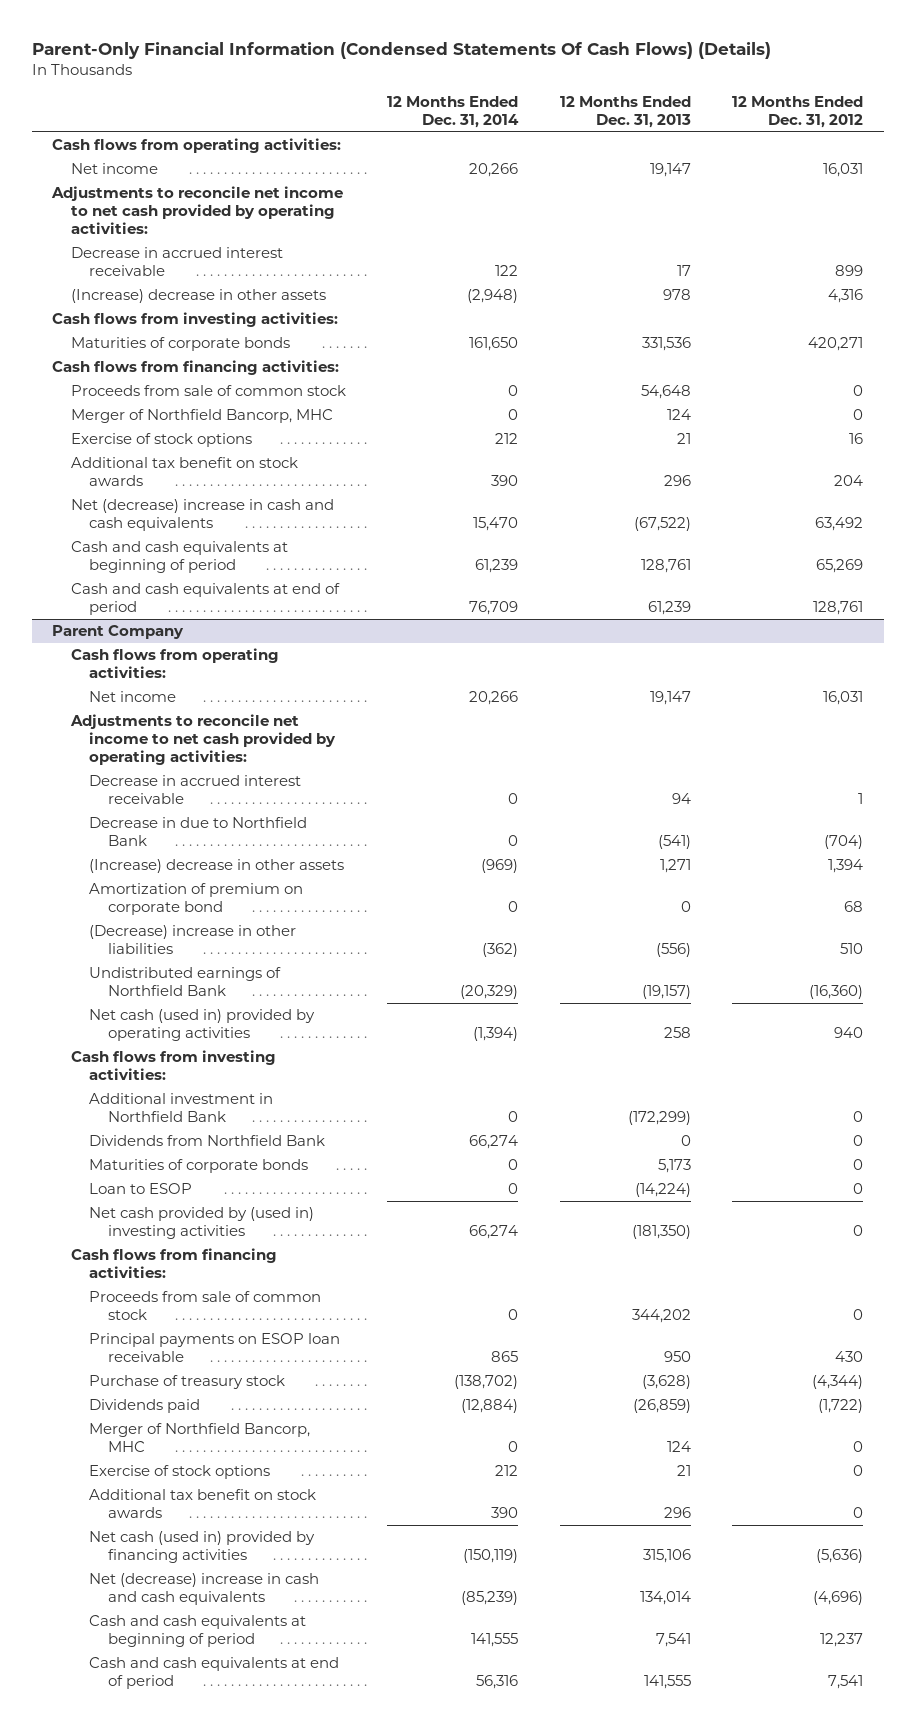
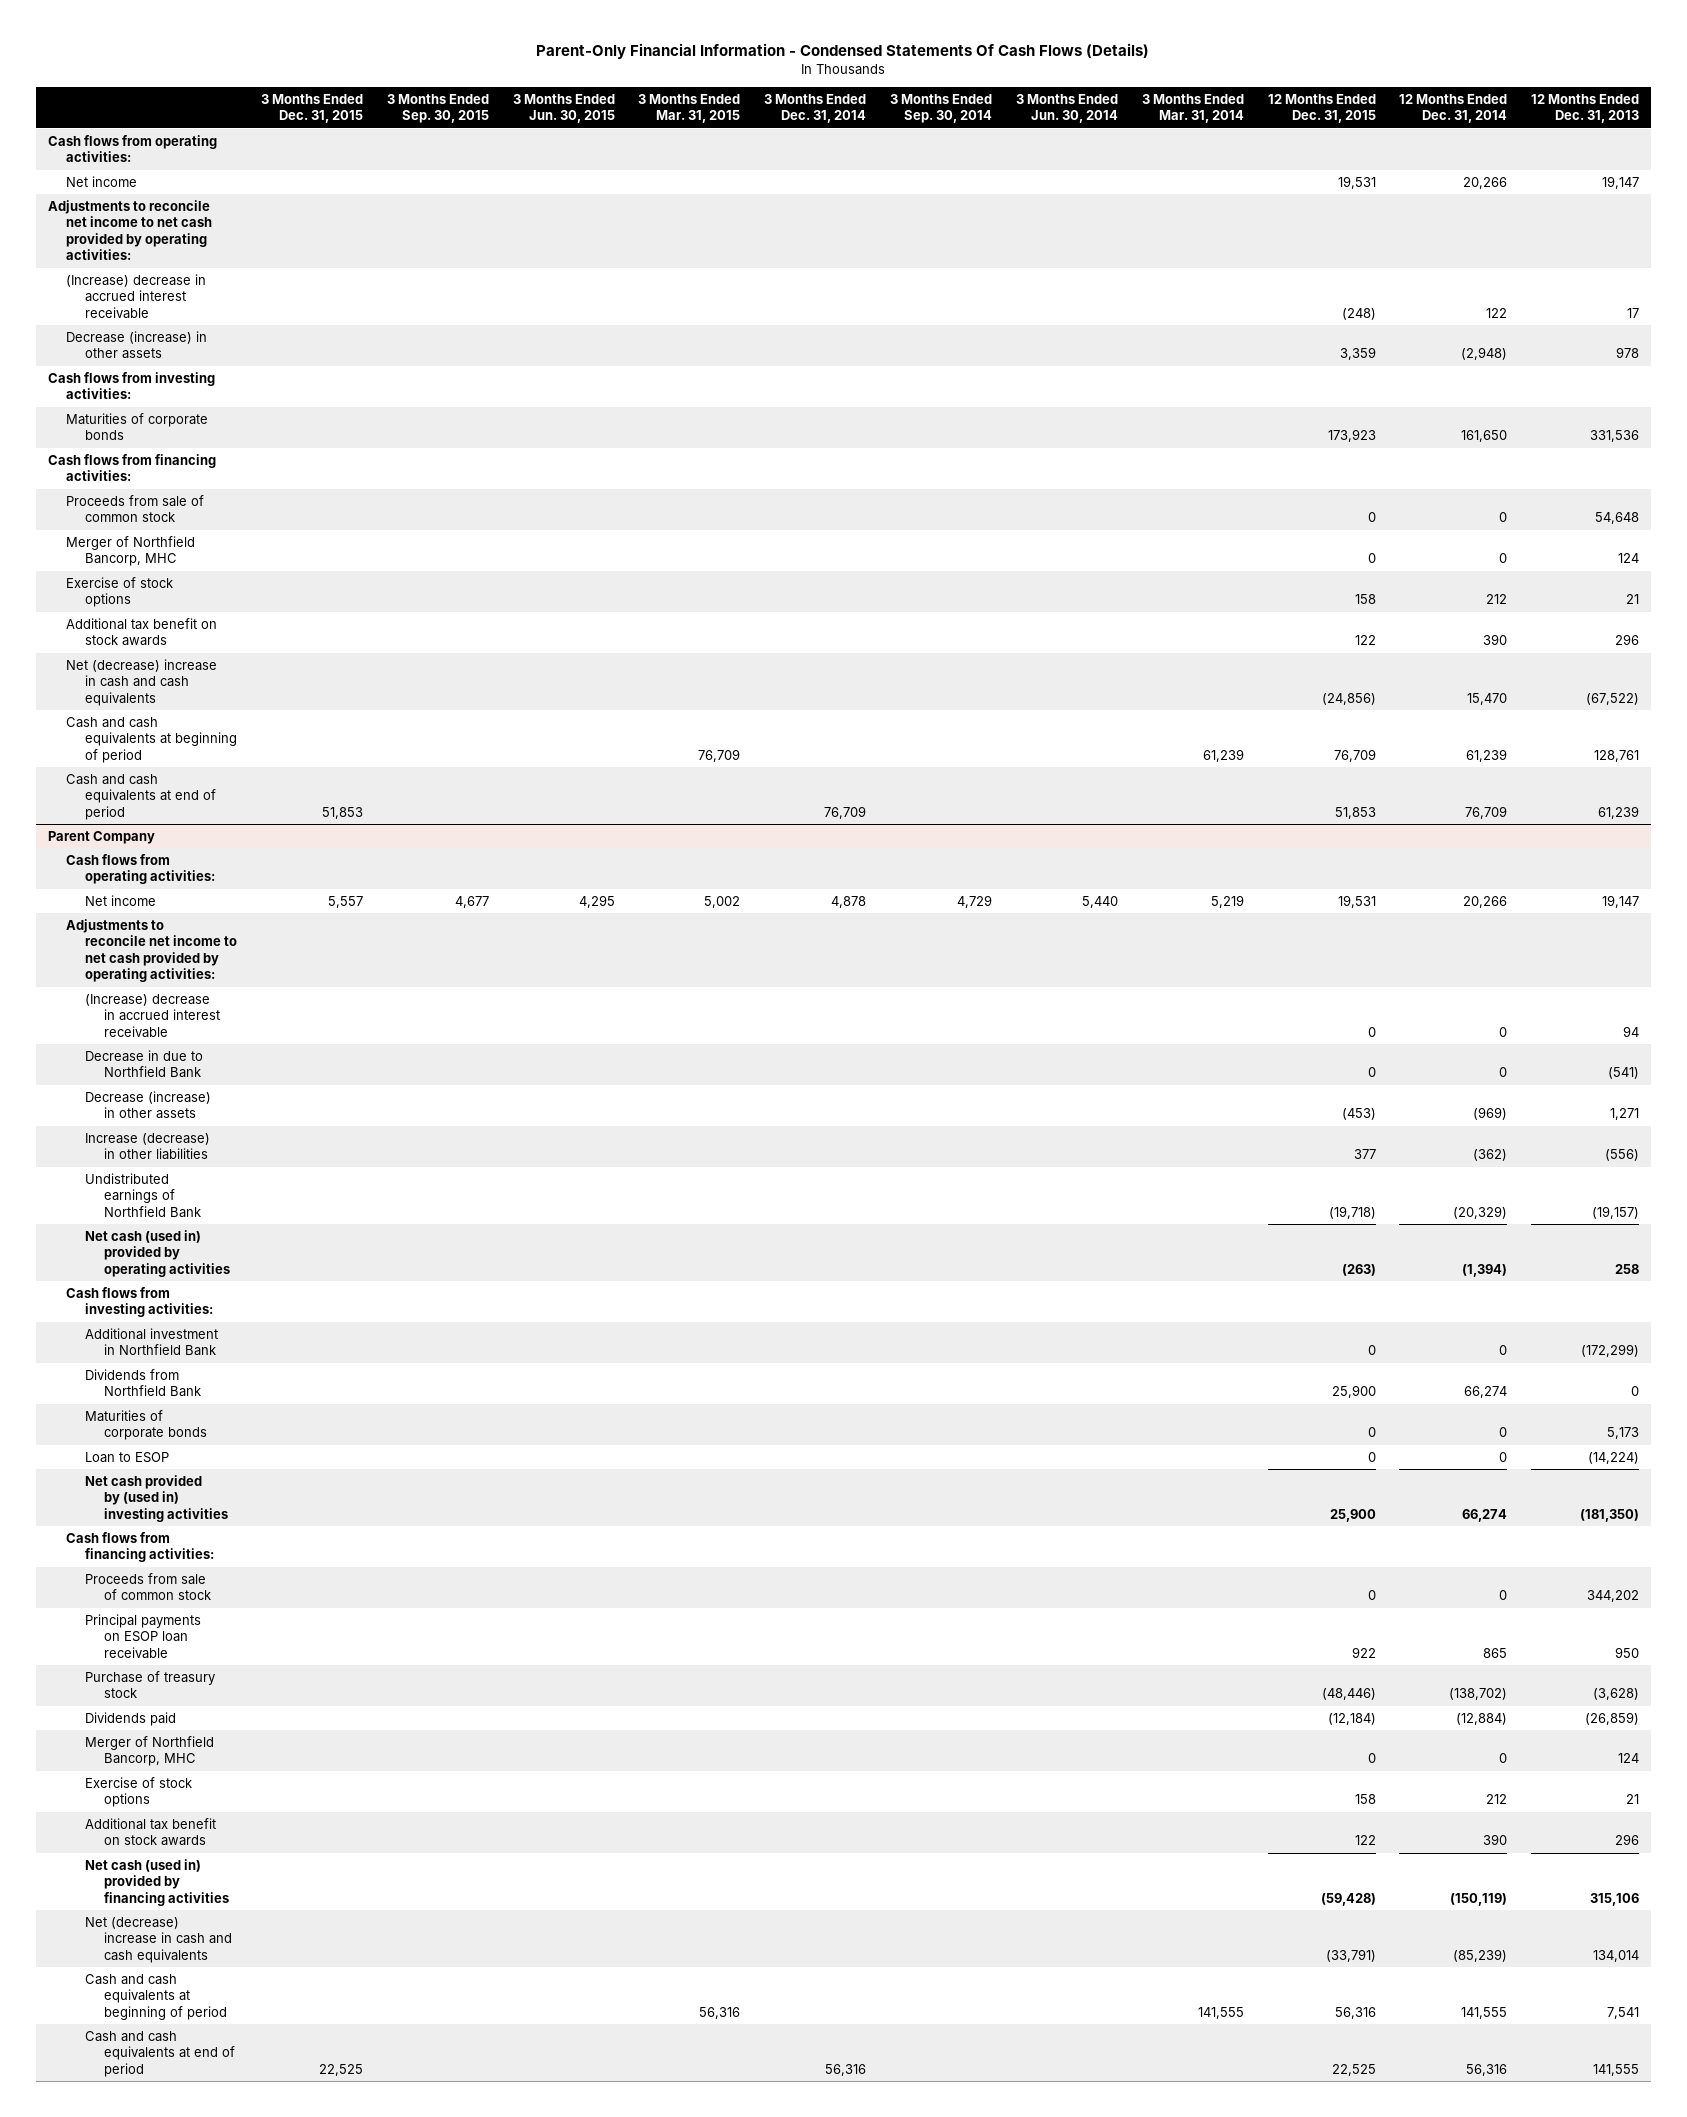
- Parent-Only Financial Information (Condensed Statements Of Cash Flows) (Details)
+ Parent-Only Financial Information - Condensed Statements Of Cash Flows (Details)
- | 12 Months Ended Dec. 31, 2014 | 12 Months Ended Dec. 31, 2013 | 12 Months Ended Dec. 31, 2012
+ | 3 Months Ended Dec. 31, 2015 | 3 Months Ended Sep. 30, 2015 | 3 Months Ended Jun. 30, 2015 | 3 Months Ended Mar. 31, 2015 | 3 Months Ended Dec. 31, 2014 | 3 Months Ended Sep. 30, 2014 | 3 Months Ended Jun. 30, 2014 | 3 Months Ended Mar. 31, 2014 | 12 Months Ended Dec. 31, 2015 | 12 Months Ended Dec. 31, 2014 | 12 Months Ended Dec. 31, 2013
- Decrease in accrued interest receivable | 122 | 17 | 899
- (Increase) decrease in other assets | (2,948) | 978 | 4,316
+ (Increase) decrease in accrued interest receivable | | | | | | | | | (248) | 122 | 17
+ Decrease (increase) in other assets | | | | | | | | | 3,359 | (2,948) | 978
@ Parent Company
- Decrease in accrued interest receivable | 0 | 94 | 1
+ (Increase) decrease in accrued interest receivable | | | | | | | | | 0 | 0 | 94
- (Increase) decrease in other assets | (969) | 1,271 | 1,394
- Amortization of premium on corporate bond | 0 | 0 | 68
- (Decrease) increase in other liabilities | (362) | (556) | 510
+ Decrease (increase) in other assets | | | | | | | | | (453) | (969) | 1,271
+ Increase (decrease) in other liabilities | | | | | | | | | 377 | (362) | (556)

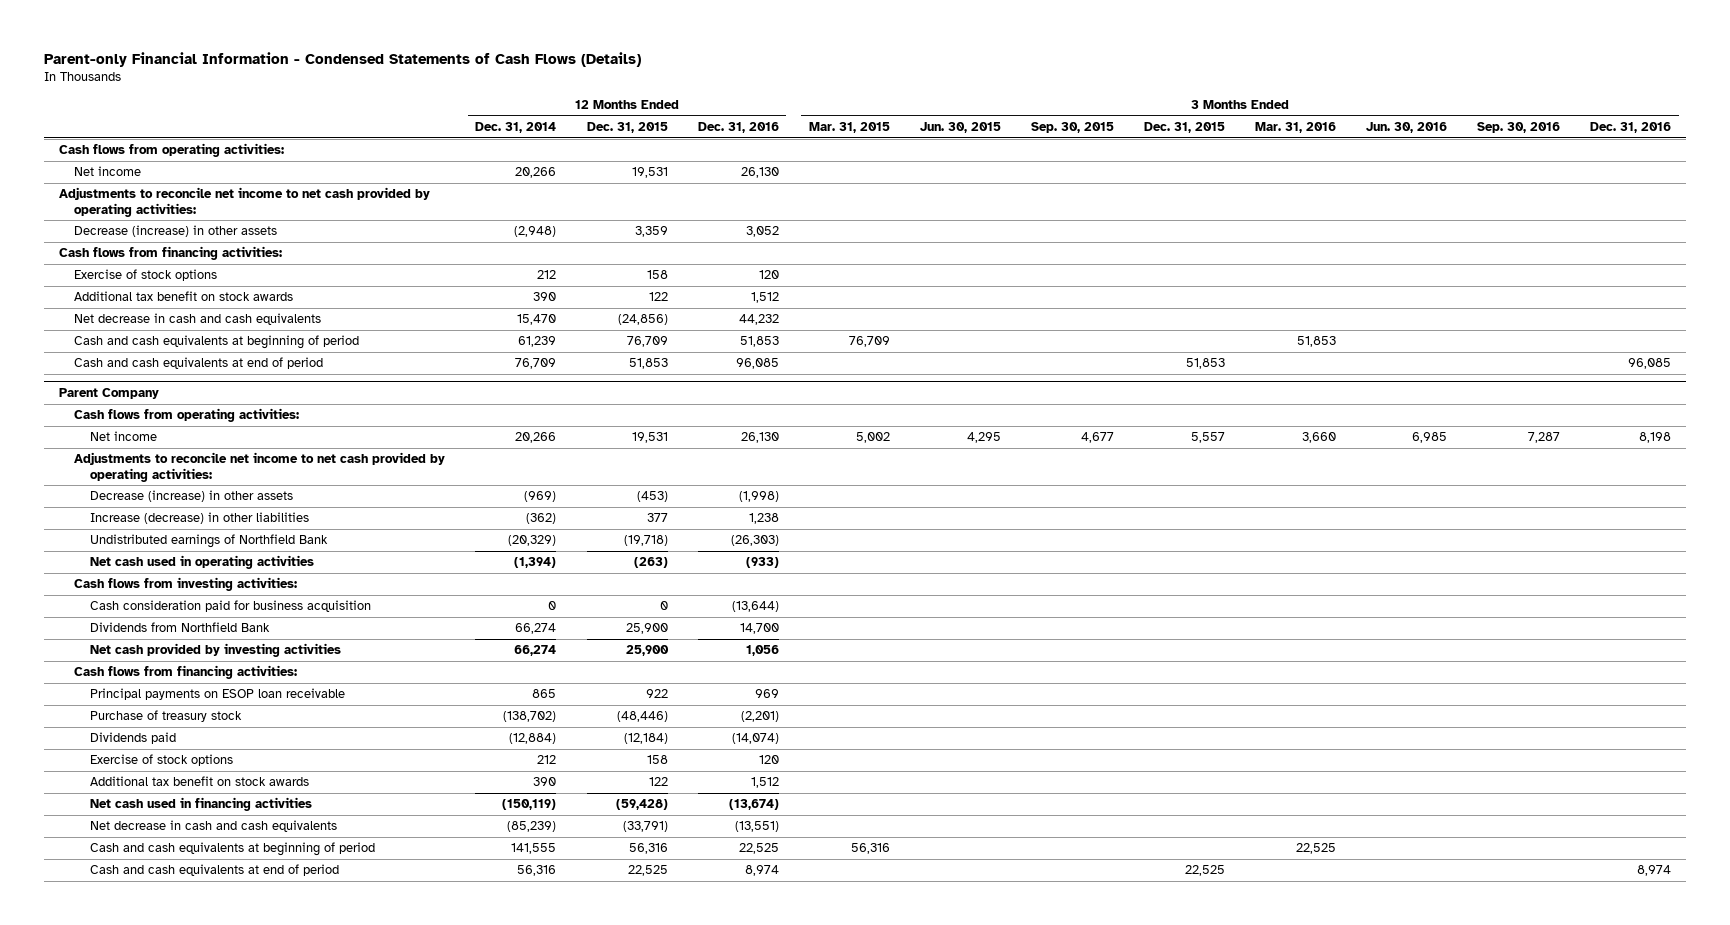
- Parent-Only Financial Information - Condensed Statements Of Cash Flows (Details)
+ Parent-only Financial Information - Condensed Statements of Cash Flows (Details)
- | 3 Months Ended Dec. 31, 2015 | 3 Months Ended Sep. 30, 2015 | 3 Months Ended Jun. 30, 2015 | 3 Months Ended Mar. 31, 2015 | 3 Months Ended Dec. 31, 2014 | 3 Months Ended Sep. 30, 2014 | 3 Months Ended Jun. 30, 2014 | 3 Months Ended Mar. 31, 2014 | 12 Months Ended Dec. 31, 2015 | 12 Months Ended Dec. 31, 2014 | 12 Months Ended Dec. 31, 2013
+ | 12 Months Ended Dec. 31, 2014 | 12 Months Ended Dec. 31, 2015 | 12 Months Ended Dec. 31, 2016 | 3 Months Ended Mar. 31, 2015 | 3 Months Ended Jun. 30, 2015 | 3 Months Ended Sep. 30, 2015 | 3 Months Ended Dec. 31, 2015 | 3 Months Ended Mar. 31, 2016 | 3 Months Ended Jun. 30, 2016 | 3 Months Ended Sep. 30, 2016 | 3 Months Ended Dec. 31, 2016
- (Increase) decrease in accrued interest receivable | | | | | | | | | (248) | 122 | 17
- Cash flows from investing activities:
- Maturities of corporate bonds | | | | | | | | | 173,923 | 161,650 | 331,536
- Proceeds from sale of common stock | | | | | | | | | 0 | 0 | 54,648
- Merger of Northfield Bancorp, MHC | | | | | | | | | 0 | 0 | 124
- Net (decrease) increase in cash and cash equivalents | | | | | | | | | (24,856) | 15,470 | (67,522)
+ Net decrease in cash and cash equivalents | 15,470 | (24,856) | 44,232 | | | | | | | |
@ Parent Company
- (Increase) decrease in accrued interest receivable | | | | | | | | | 0 | 0 | 94
- Decrease in due to Northfield Bank | | | | | | | | | 0 | 0 | (541)
- Net cash (used in) provided by operating activities | | | | | | | | | (263) | (1,394) | 258
+ Net cash used in operating activities | (1,394) | (263) | (933) | | | | | | | |
- Additional investment in Northfield Bank | | | | | | | | | 0 | 0 | (172,299)
+ Cash consideration paid for business acquisition | 0 | 0 | (13,644) | | | | | | | |
- Maturities of corporate bonds | | | | | | | | | 0 | 0 | 5,173
- Loan to ESOP | | | | | | | | | 0 | 0 | (14,224)
- Net cash provided by (used in) investing activities | | | | | | | | | 25,900 | 66,274 | (181,350)
+ Net cash provided by investing activities | 66,274 | 25,900 | 1,056 | | | | | | | |
- Proceeds from sale of common stock | | | | | | | | | 0 | 0 | 344,202
- Merger of Northfield Bancorp, MHC | | | | | | | | | 0 | 0 | 124
- Net cash (used in) provided by financing activities | | | | | | | | | (59,428) | (150,119) | 315,106
- Net (decrease) increase in cash and cash equivalents | | | | | | | | | (33,791) | (85,239) | 134,014
+ Net cash used in financing activities | (150,119) | (59,428) | (13,674) | | | | | | | |
+ Net decrease in cash and cash equivalents | (85,239) | (33,791) | (13,551) | | | | | | | |

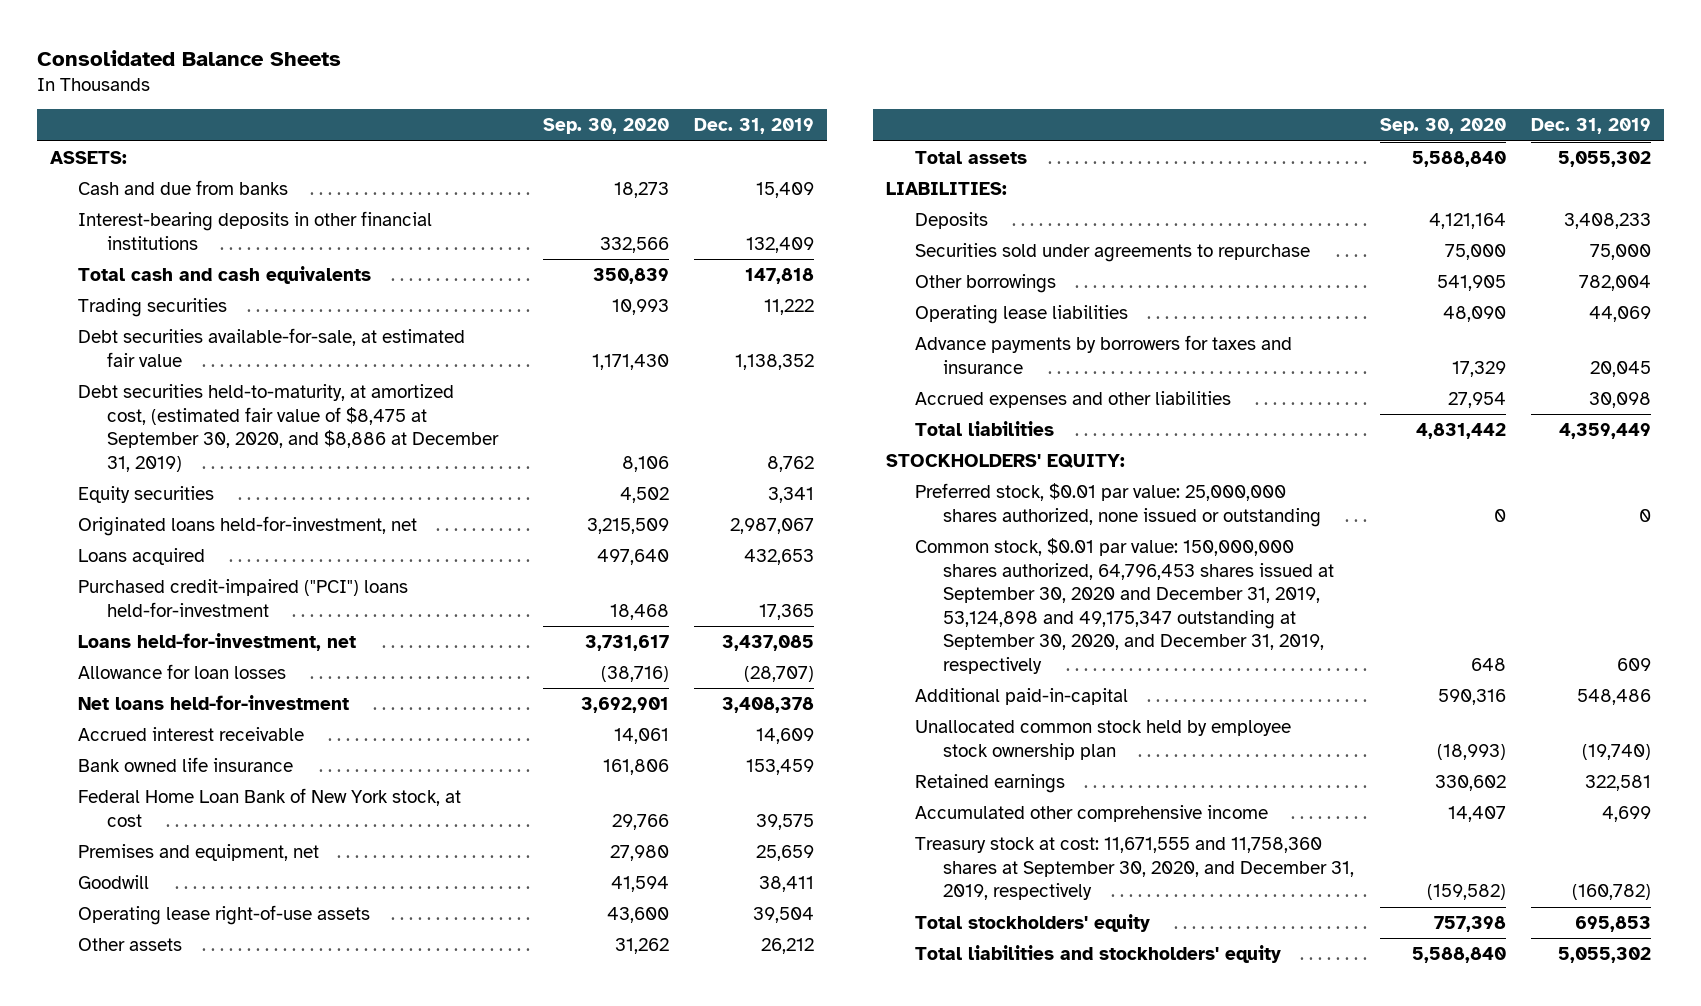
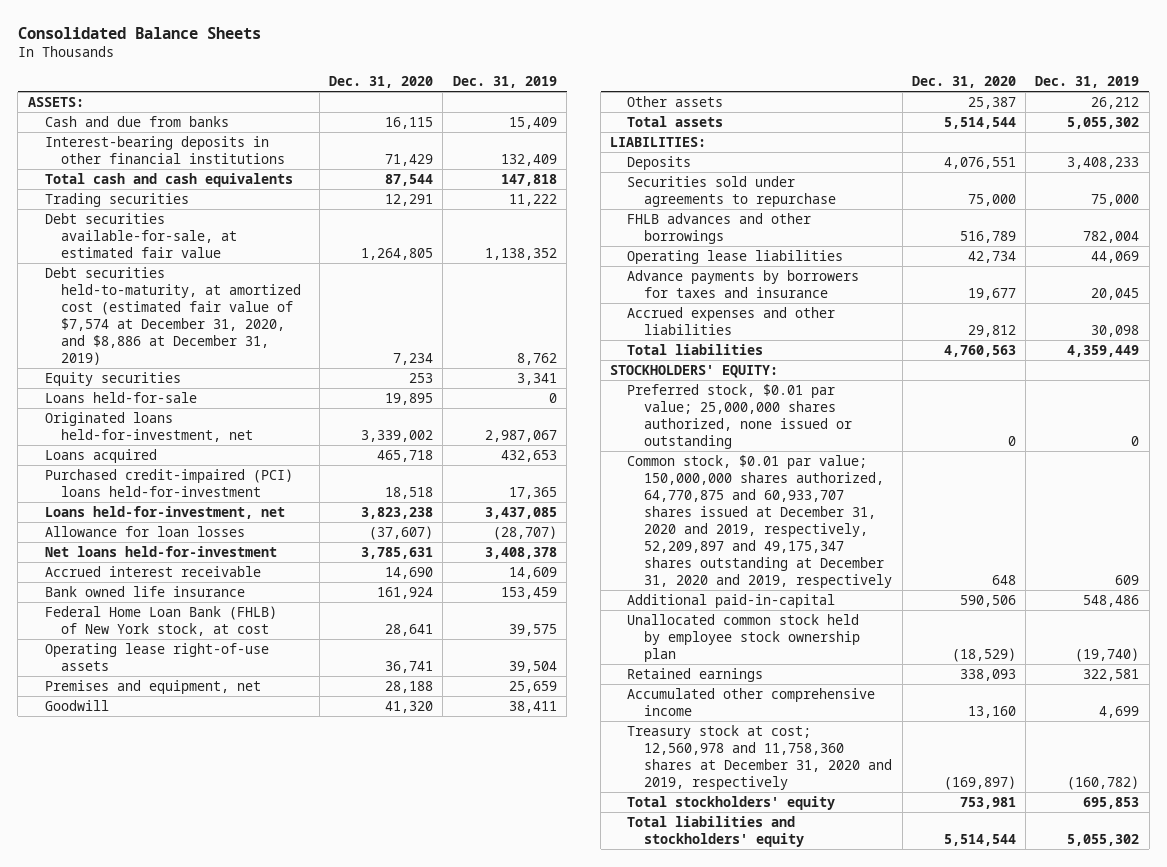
- | Sep. 30, 2020 | Dec. 31, 2019
+ | Dec. 31, 2020 | Dec. 31, 2019
- Debt securities held-to-maturity, at amortized cost, (estimated fair value of $8,475 at September 30, 2020, and $8,886 at December 31, 2019) | 8,106 | 8,762
+ Debt securities held-to-maturity, at amortized cost (estimated fair value of $7,574 at December 31, 2020, and $8,886 at December 31, 2019) | 7,234 | 8,762
+ Loans held-for-sale | 19,895 | 0
- Purchased credit-impaired ("PCI") loans held-for-investment | 18,468 | 17,365
+ Purchased credit-impaired (PCI) loans held-for-investment | 18,518 | 17,365
- Federal Home Loan Bank of New York stock, at cost | 29,766 | 39,575
+ Federal Home Loan Bank (FHLB) of New York stock, at cost | 28,641 | 39,575
moved up: Operating lease right-of-use assets | 36,741 | 39,504
- Other borrowings | 541,905 | 782,004
+ FHLB advances and other borrowings | 516,789 | 782,004
- Preferred stock, $0.01 par value: 25,000,000 shares authorized, none issued or outstanding | 0 | 0
- Common stock, $0.01 par value: 150,000,000 shares authorized, 64,796,453 shares issued at September 30, 2020 and December 31, 2019, 53,124,898 and 49,175,347 outstanding at September 30, 2020, and December 31, 2019, respectively | 648 | 609
+ Preferred stock, $0.01 par value; 25,000,000 shares authorized, none issued or outstanding | 0 | 0
+ Common stock, $0.01 par value; 150,000,000 shares authorized, 64,770,875 and 60,933,707 shares issued at December 31, 2020 and 2019, respectively, 52,209,897 and 49,175,347 shares outstanding at December 31, 2020 and 2019, respectively | 648 | 609
- Treasury stock at cost: 11,671,555 and 11,758,360 shares at September 30, 2020, and December 31, 2019, respectively | (159,582) | (160,782)
+ Treasury stock at cost; 12,560,978 and 11,758,360 shares at December 31, 2020 and 2019, respectively | (169,897) | (160,782)

